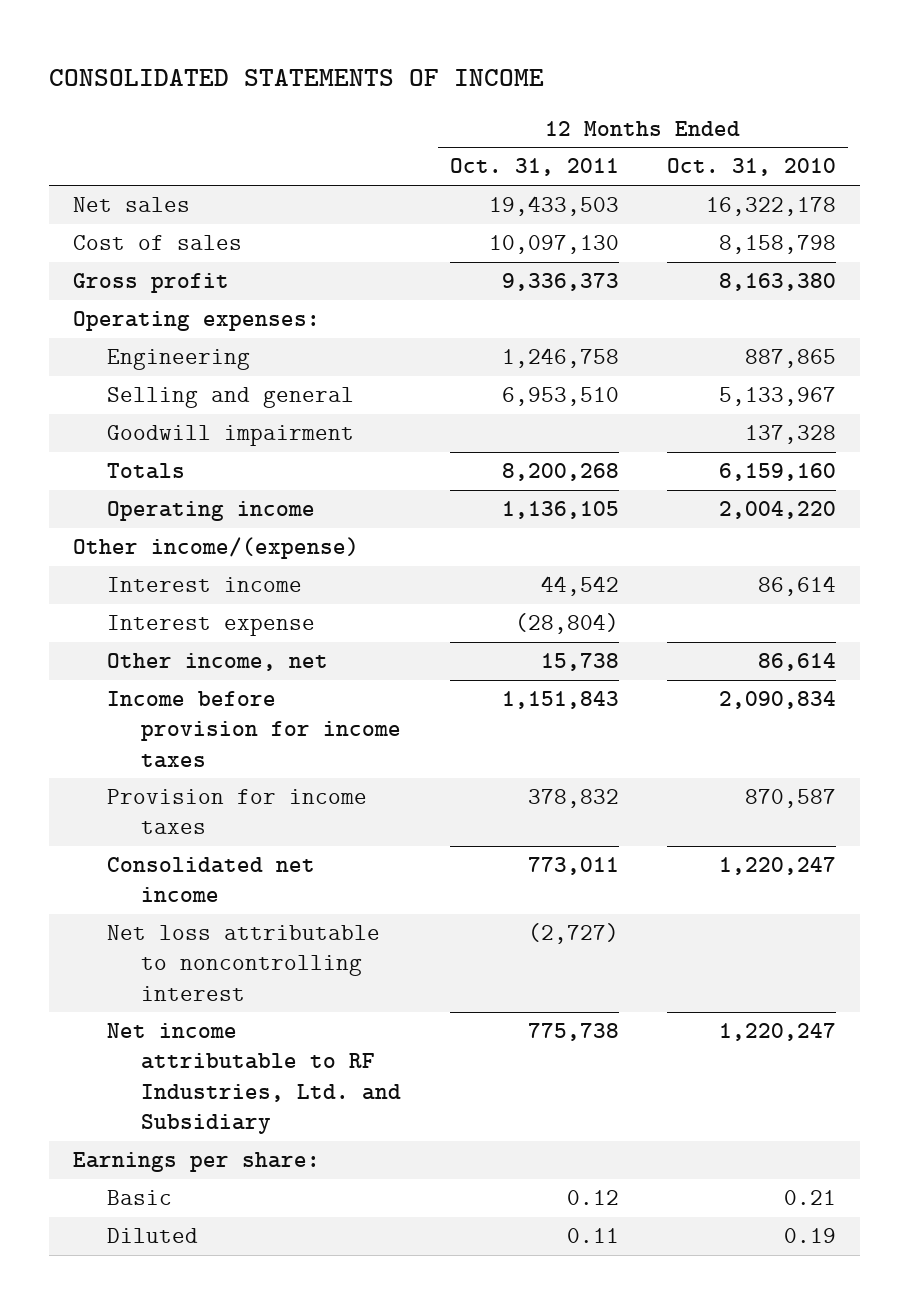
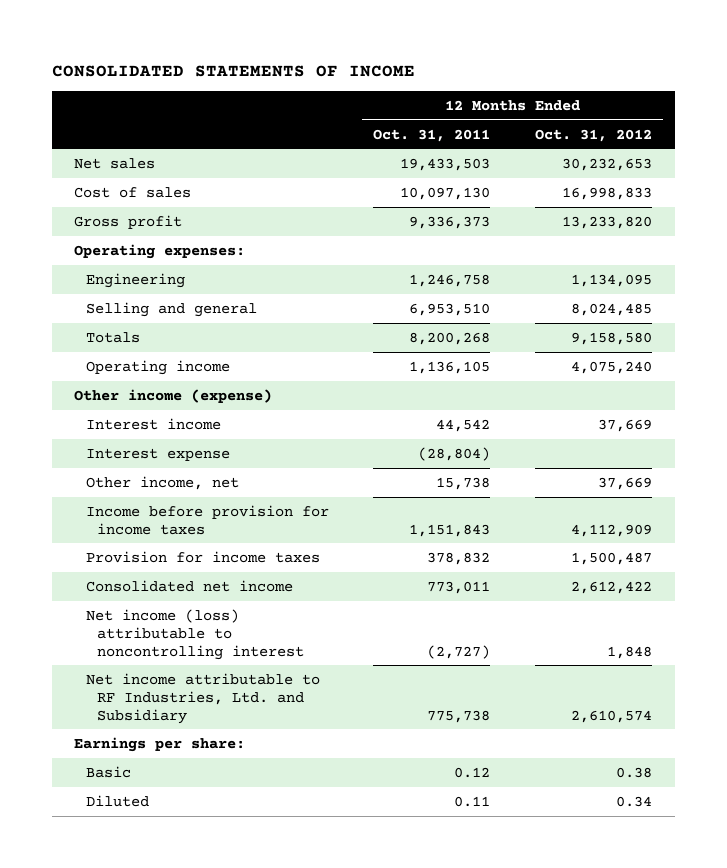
- | 12 Months Ended Oct. 31, 2011 | 12 Months Ended Oct. 31, 2010
+ | 12 Months Ended Oct. 31, 2011 | 12 Months Ended Oct. 31, 2012
- Goodwill impairment | | 137,328
- Other income/(expense)
+ Other income (expense)
- Net loss attributable to noncontrolling interest | (2,727) |
+ Net income (loss) attributable to noncontrolling interest | (2,727) | 1,848

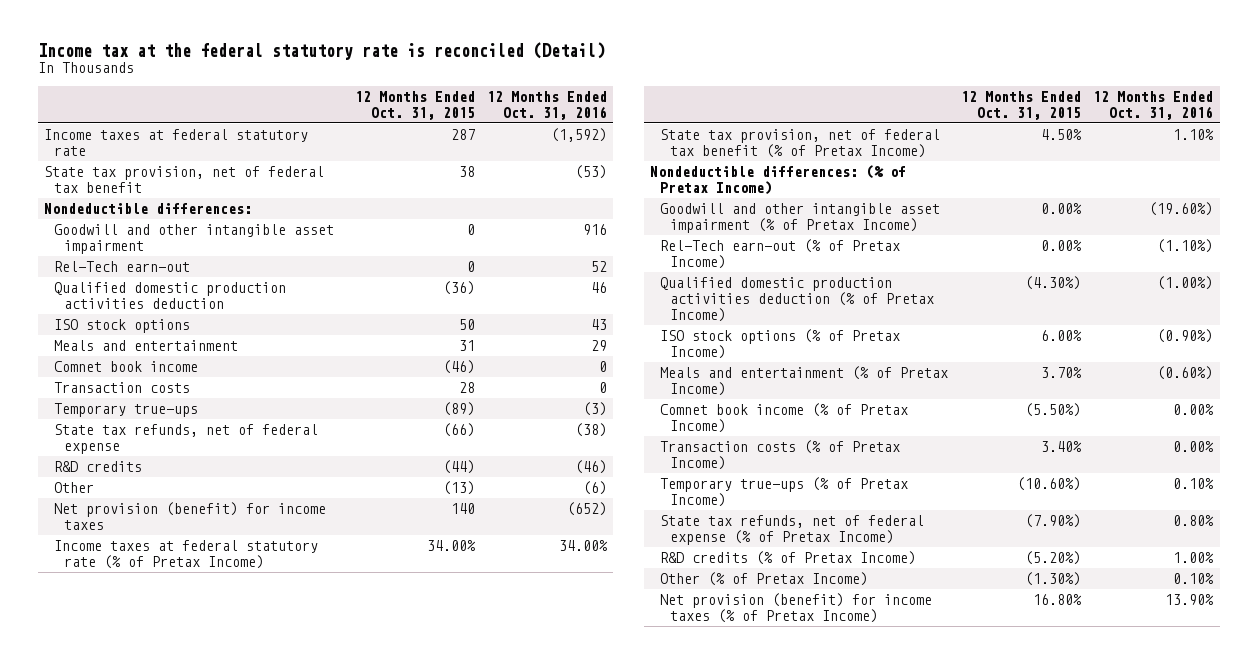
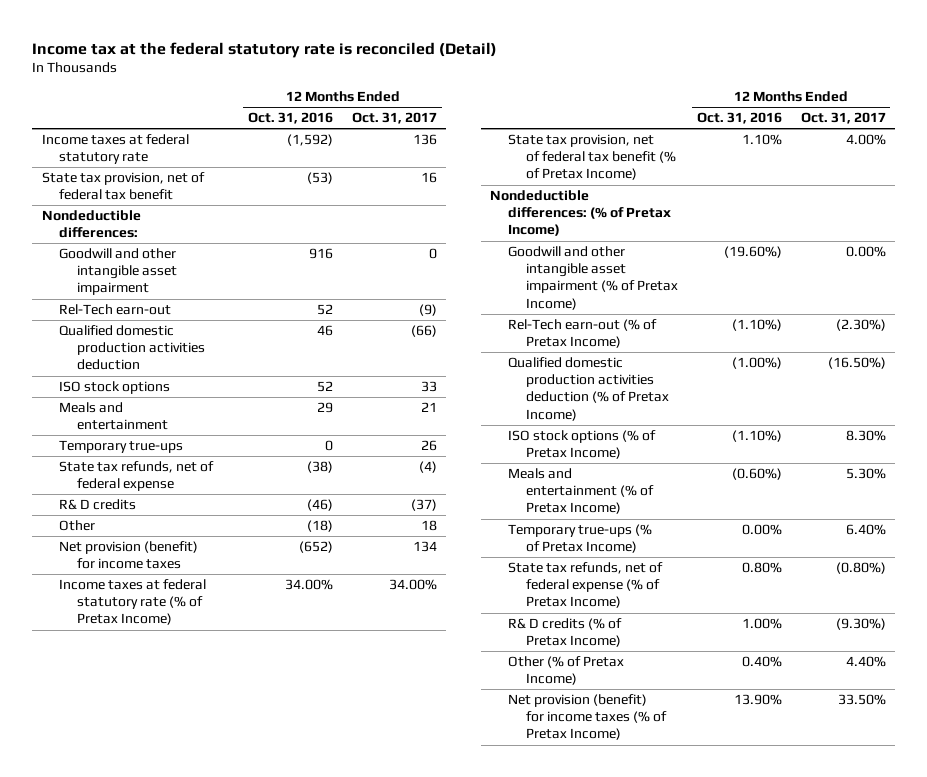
- | 12 Months Ended Oct. 31, 2015 | 12 Months Ended Oct. 31, 2016
+ | 12 Months Ended Oct. 31, 2016 | 12 Months Ended Oct. 31, 2017
- ISO stock options | 50 | 43
+ ISO stock options | 52 | 33
- Comnet book income | (46) | 0
- Transaction costs | 28 | 0
- Temporary true-ups | (89) | (3)
+ Temporary true-ups | 0 | 26
- R&D credits | (44) | (46)
- Other | (13) | (6)
+ R& D credits | (46) | (37)
+ Other | (18) | 18
- ISO stock options (% of Pretax Income) | 6.00% | (0.90%)
+ ISO stock options (% of Pretax Income) | (1.10%) | 8.30%
- Comnet book income (% of Pretax Income) | (5.50%) | 0.00%
- Transaction costs (% of Pretax Income) | 3.40% | 0.00%
- Temporary true-ups (% of Pretax Income) | (10.60%) | 0.10%
+ Temporary true-ups (% of Pretax Income) | 0.00% | 6.40%
- R&D credits (% of Pretax Income) | (5.20%) | 1.00%
- Other (% of Pretax Income) | (1.30%) | 0.10%
+ R& D credits (% of Pretax Income) | 1.00% | (9.30%)
+ Other (% of Pretax Income) | 0.40% | 4.40%

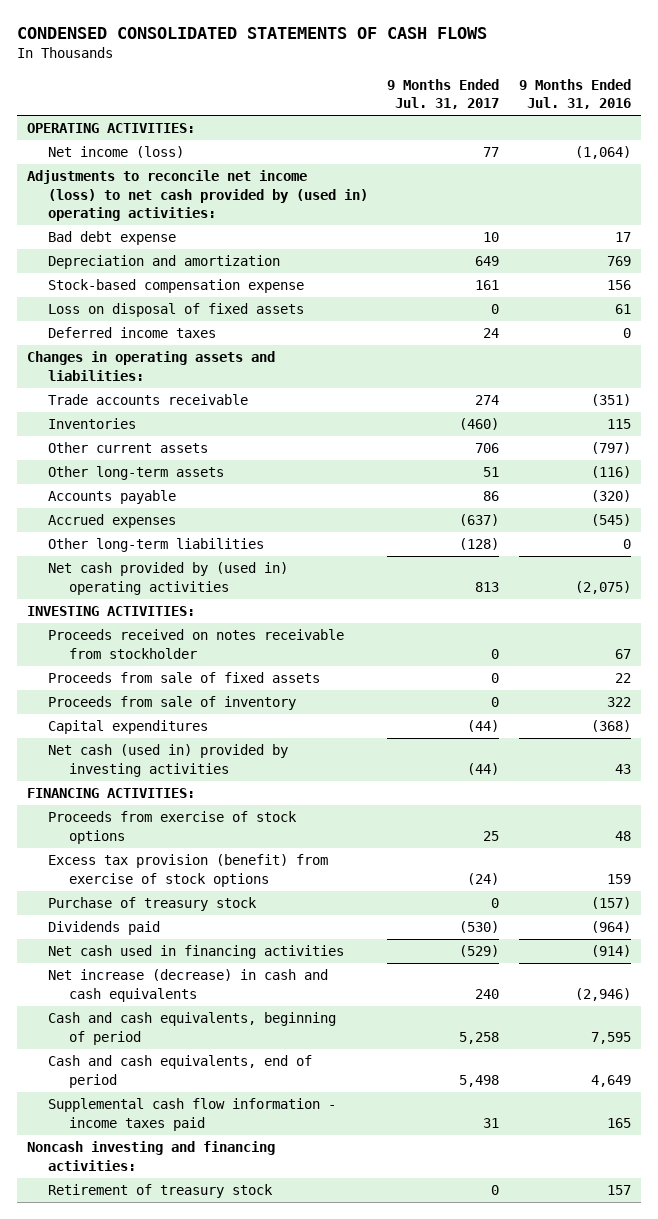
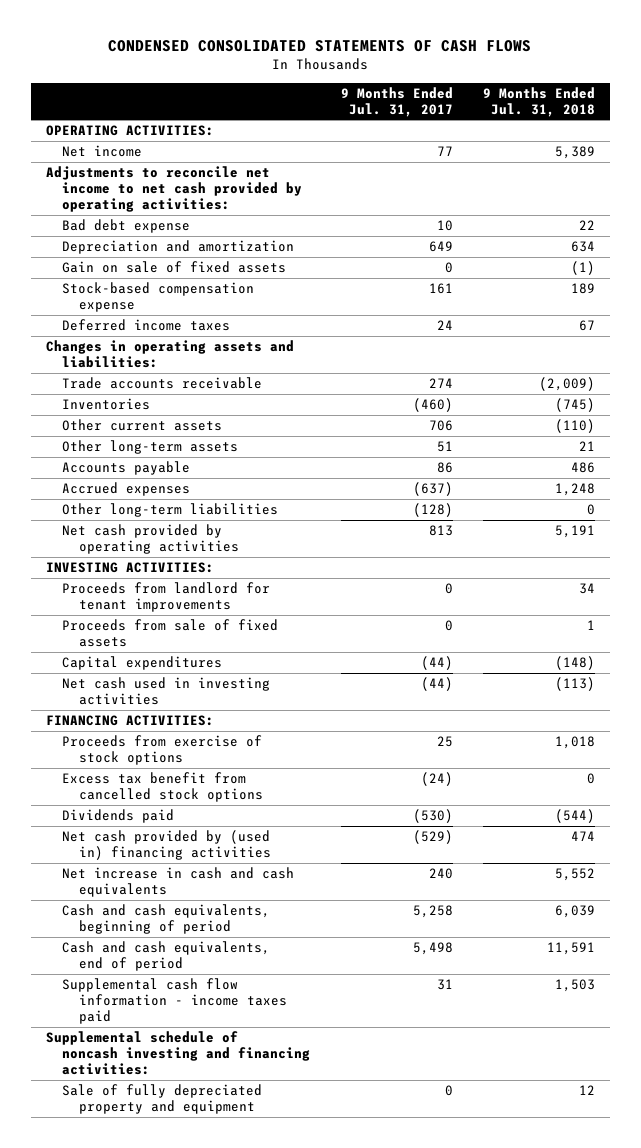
- | 9 Months Ended Jul. 31, 2017 | 9 Months Ended Jul. 31, 2016
+ | 9 Months Ended Jul. 31, 2017 | 9 Months Ended Jul. 31, 2018
- Net income (loss) | 77 | (1,064)
- Adjustments to reconcile net income (loss) to net cash provided by (used in) operating activities:
+ Net income | 77 | 5,389
+ Adjustments to reconcile net income to net cash provided by operating activities:
+ Gain on sale of fixed assets | 0 | (1)
- Loss on disposal of fixed assets | 0 | 61
- Net cash provided by (used in) operating activities | 813 | (2,075)
+ Net cash provided by operating activities | 813 | 5,191
- Proceeds received on notes receivable from stockholder | 0 | 67
+ Proceeds from landlord for tenant improvements | 0 | 34
- Proceeds from sale of inventory | 0 | 322
- Net cash (used in) provided by investing activities | (44) | 43
+ Net cash used in investing activities | (44) | (113)
- Excess tax provision (benefit) from exercise of stock options | (24) | 159
- Purchase of treasury stock | 0 | (157)
+ Excess tax benefit from cancelled stock options | (24) | 0
- Net cash used in financing activities | (529) | (914)
- Net increase (decrease) in cash and cash equivalents | 240 | (2,946)
+ Net cash provided by (used in) financing activities | (529) | 474
+ Net increase in cash and cash equivalents | 240 | 5,552
- Noncash investing and financing activities:
- Retirement of treasury stock | 0 | 157
+ Supplemental schedule of noncash investing and financing activities:
+ Sale of fully depreciated property and equipment | 0 | 12

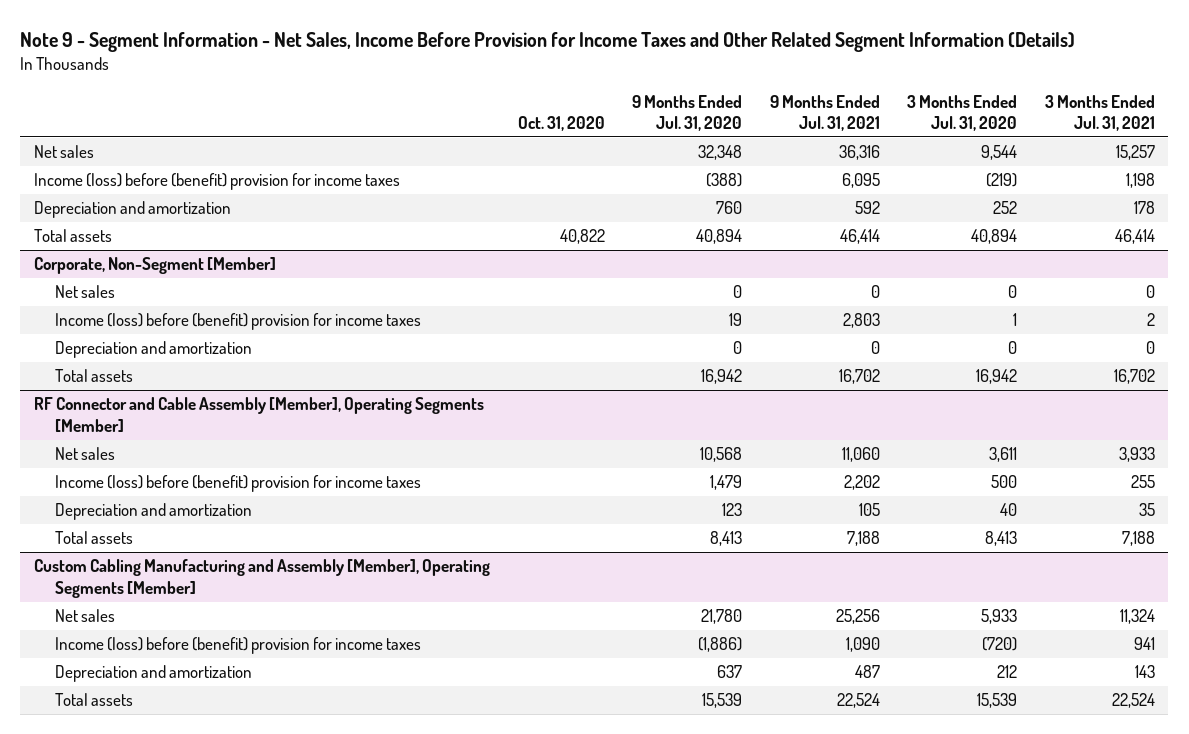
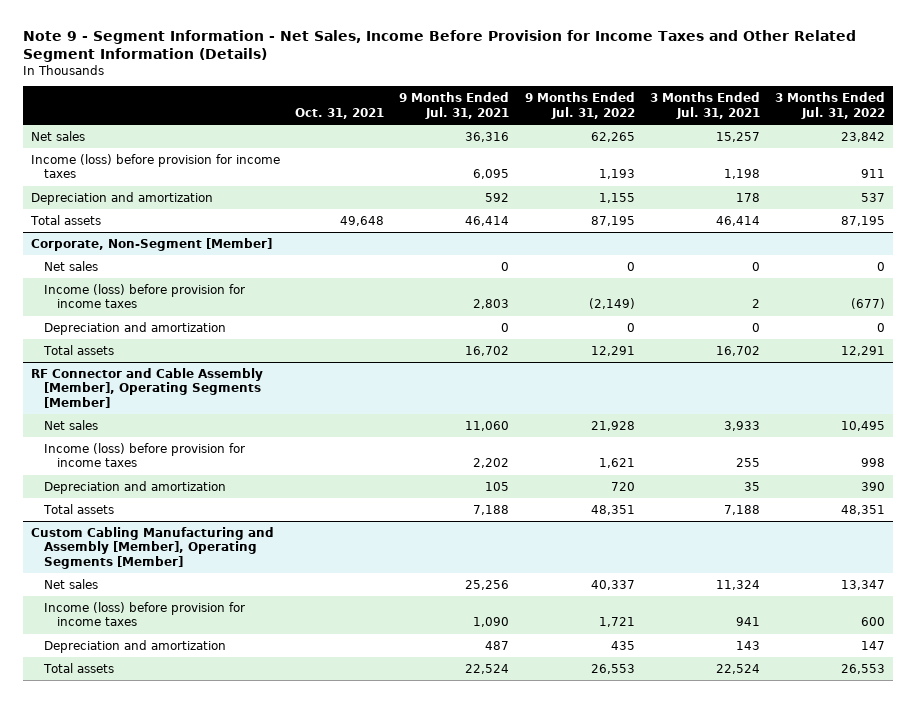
- | Oct. 31, 2020 | 9 Months Ended Jul. 31, 2020 | 9 Months Ended Jul. 31, 2021 | 3 Months Ended Jul. 31, 2020 | 3 Months Ended Jul. 31, 2021
+ | Oct. 31, 2021 | 9 Months Ended Jul. 31, 2021 | 9 Months Ended Jul. 31, 2022 | 3 Months Ended Jul. 31, 2021 | 3 Months Ended Jul. 31, 2022
- Income (loss) before (benefit) provision for income taxes | | (388) | 6,095 | (219) | 1,198
+ Income (loss) before provision for income taxes | | 6,095 | 1,193 | 1,198 | 911
@ Corporate, Non-Segment [Member]
- Income (loss) before (benefit) provision for income taxes | | 19 | 2,803 | 1 | 2
+ Income (loss) before provision for income taxes | | 2,803 | (2,149) | 2 | (677)
@ RF Connector and Cable Assembly [Member], Operating Segments [Member]
- Income (loss) before (benefit) provision for income taxes | | 1,479 | 2,202 | 500 | 255
+ Income (loss) before provision for income taxes | | 2,202 | 1,621 | 255 | 998
@ Custom Cabling Manufacturing and Assembly [Member], Operating Segments [Member]
- Income (loss) before (benefit) provision for income taxes | | (1,886) | 1,090 | (720) | 941
+ Income (loss) before provision for income taxes | | 1,090 | 1,721 | 941 | 600

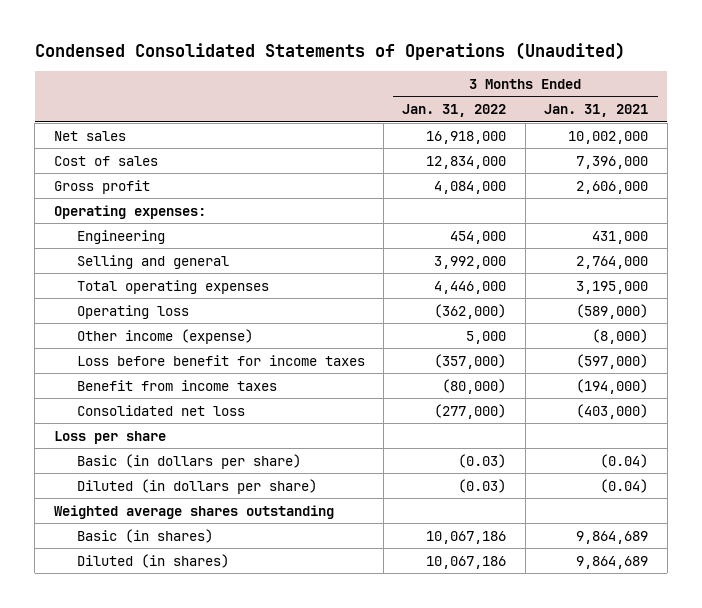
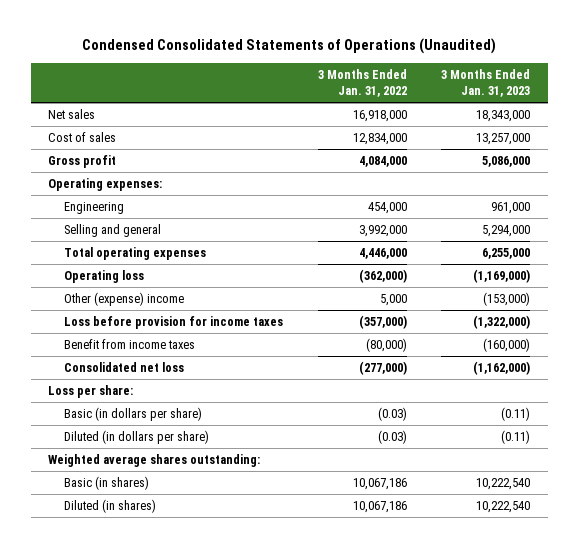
- | 3 Months Ended Jan. 31, 2022 | 3 Months Ended Jan. 31, 2021
+ | 3 Months Ended Jan. 31, 2022 | 3 Months Ended Jan. 31, 2023
- Other income (expense) | 5,000 | (8,000)
- Loss before benefit for income taxes | (357,000) | (597,000)
+ Other (expense) income | 5,000 | (153,000)
+ Loss before provision for income taxes | (357,000) | (1,322,000)
- Loss per share
+ Loss per share:
- Weighted average shares outstanding
+ Weighted average shares outstanding:

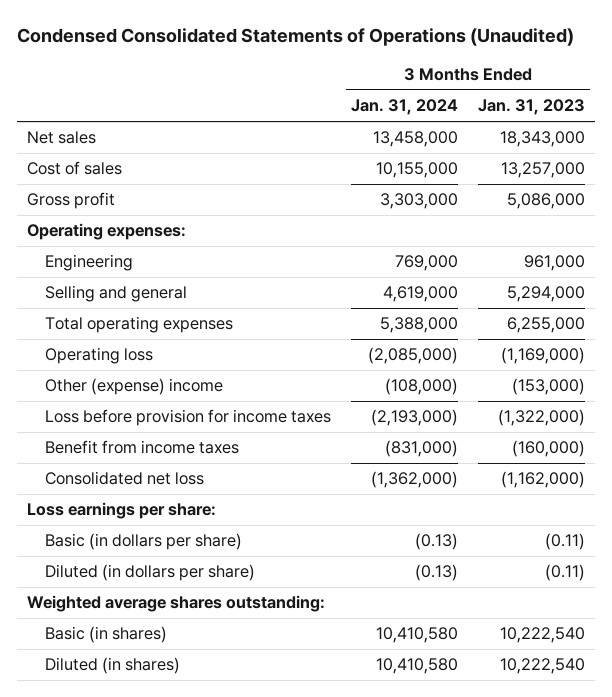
- | 3 Months Ended Jan. 31, 2022 | 3 Months Ended Jan. 31, 2023
+ | 3 Months Ended Jan. 31, 2024 | 3 Months Ended Jan. 31, 2023
- Loss per share:
+ Loss earnings per share:

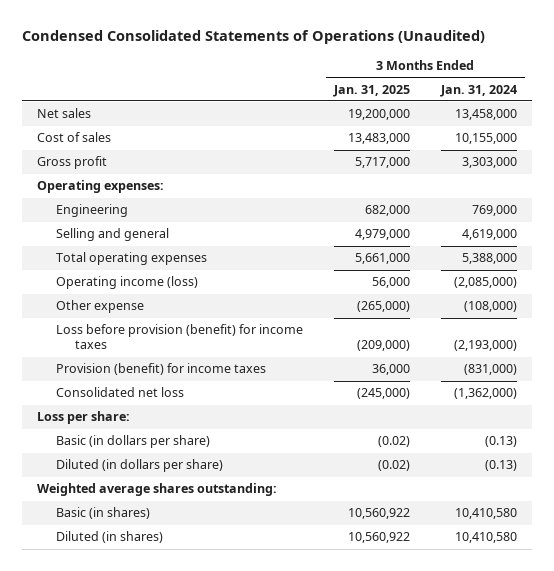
- | 3 Months Ended Jan. 31, 2024 | 3 Months Ended Jan. 31, 2023
+ | 3 Months Ended Jan. 31, 2025 | 3 Months Ended Jan. 31, 2024
- Operating loss | (2,085,000) | (1,169,000)
- Other (expense) income | (108,000) | (153,000)
- Loss before provision for income taxes | (2,193,000) | (1,322,000)
- Benefit from income taxes | (831,000) | (160,000)
+ Operating income (loss) | 56,000 | (2,085,000)
+ Other expense | (265,000) | (108,000)
+ Loss before provision (benefit) for income taxes | (209,000) | (2,193,000)
+ Provision (benefit) for income taxes | 36,000 | (831,000)
- Loss earnings per share:
+ Loss per share:

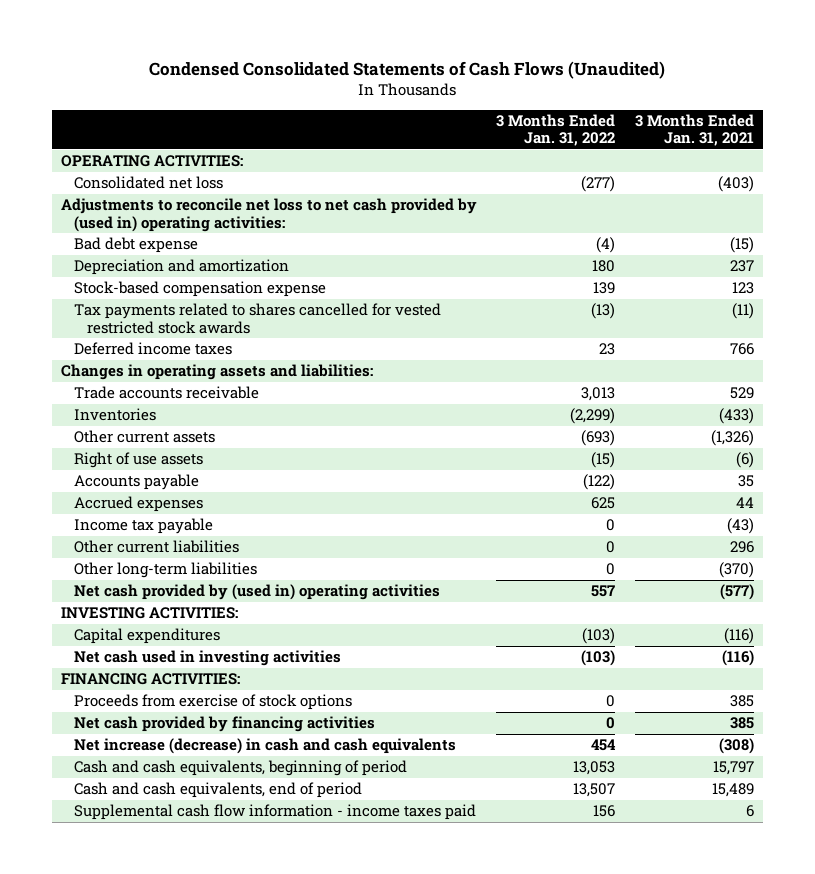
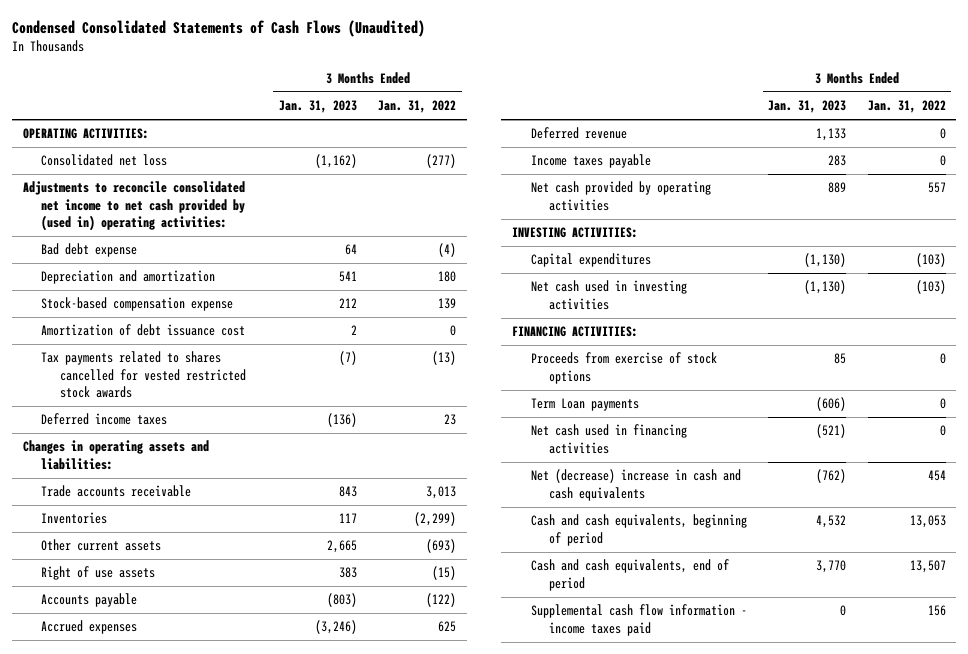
- | 3 Months Ended Jan. 31, 2022 | 3 Months Ended Jan. 31, 2021
+ | 3 Months Ended Jan. 31, 2023 | 3 Months Ended Jan. 31, 2022
- Adjustments to reconcile net loss to net cash provided by (used in) operating activities:
+ Adjustments to reconcile consolidated net income to net cash provided by (used in) operating activities:
+ Amortization of debt issuance cost | 2 | 0
- Income tax payable | 0 | (43)
- Other current liabilities | 0 | 296
- Other long-term liabilities | 0 | (370)
- Net cash provided by (used in) operating activities | 557 | (577)
+ Deferred revenue | 1,133 | 0
+ Income taxes payable | 283 | 0
+ Net cash provided by operating activities | 889 | 557
- Net cash provided by financing activities | 0 | 385
- Net increase (decrease) in cash and cash equivalents | 454 | (308)
+ Term Loan payments | (606) | 0
+ Net cash used in financing activities | (521) | 0
+ Net (decrease) increase in cash and cash equivalents | (762) | 454

